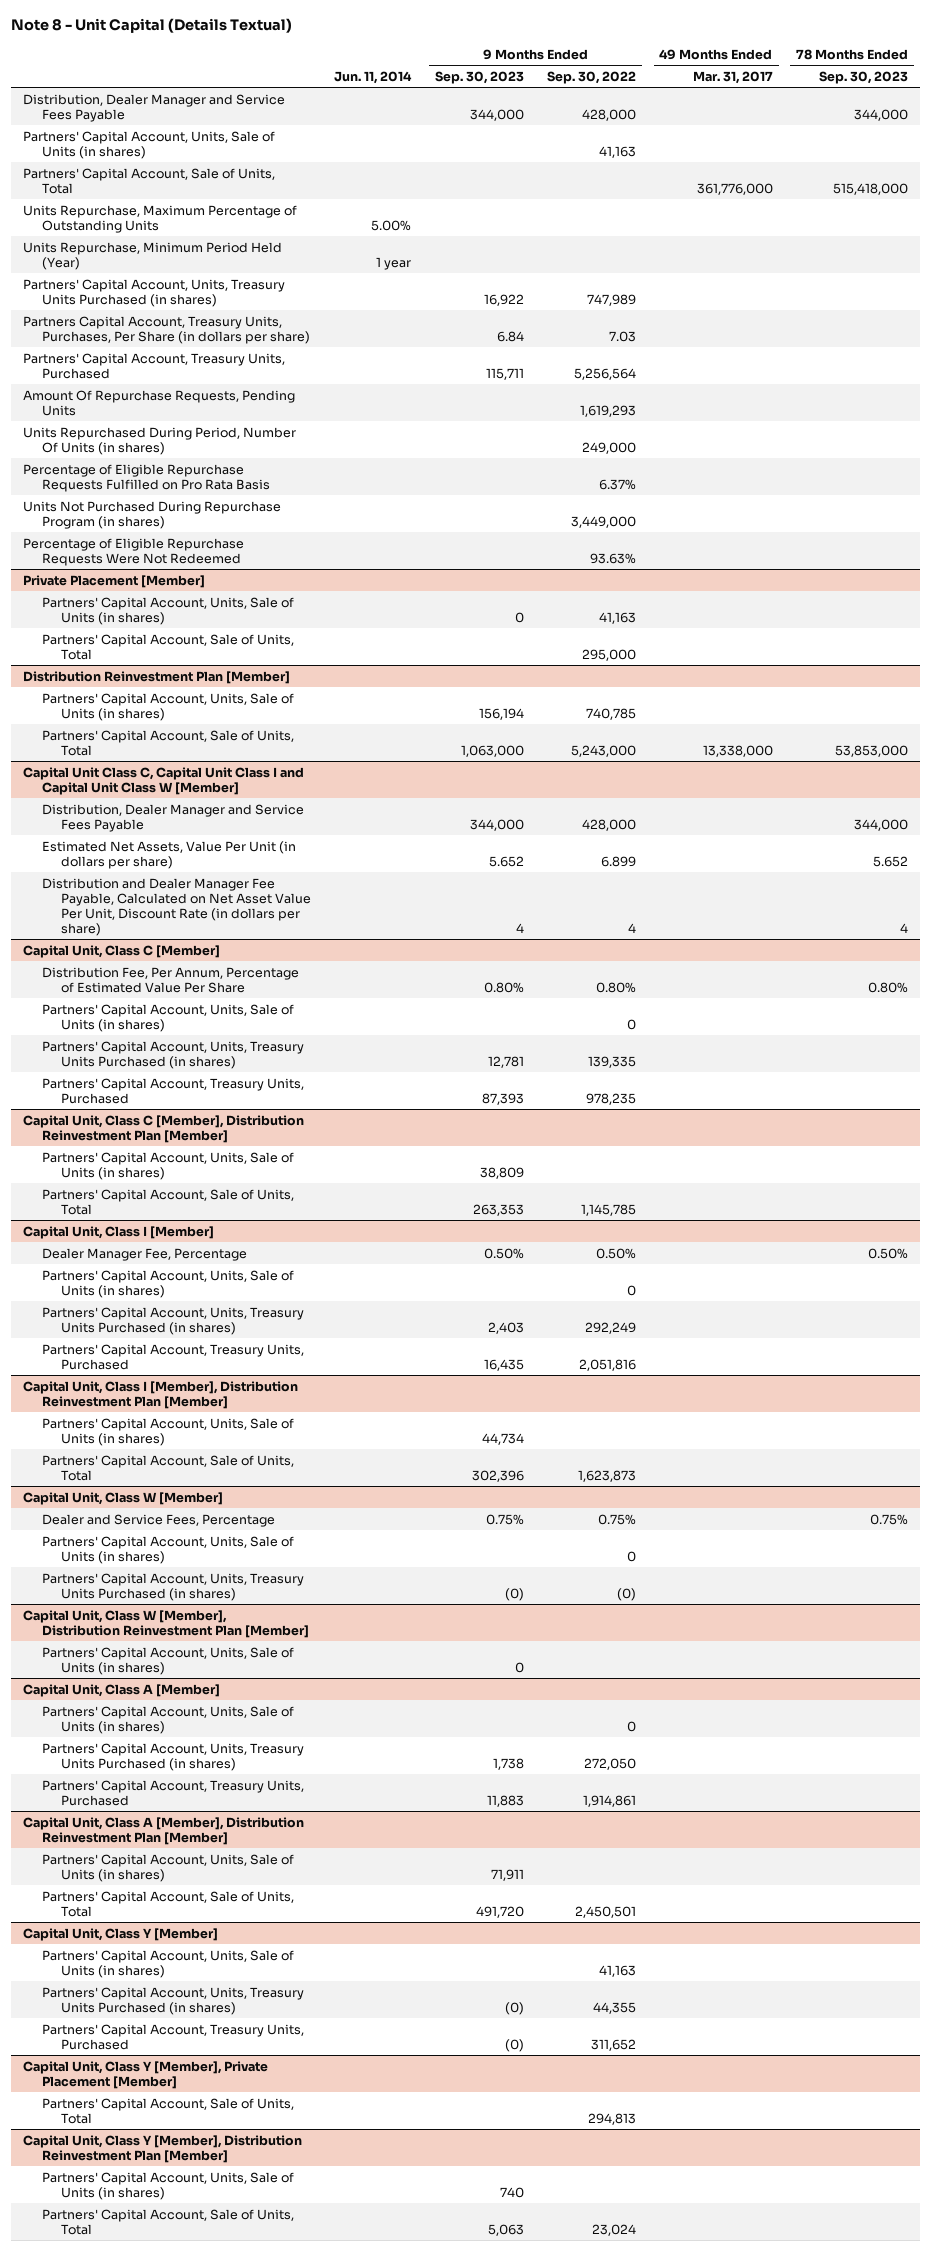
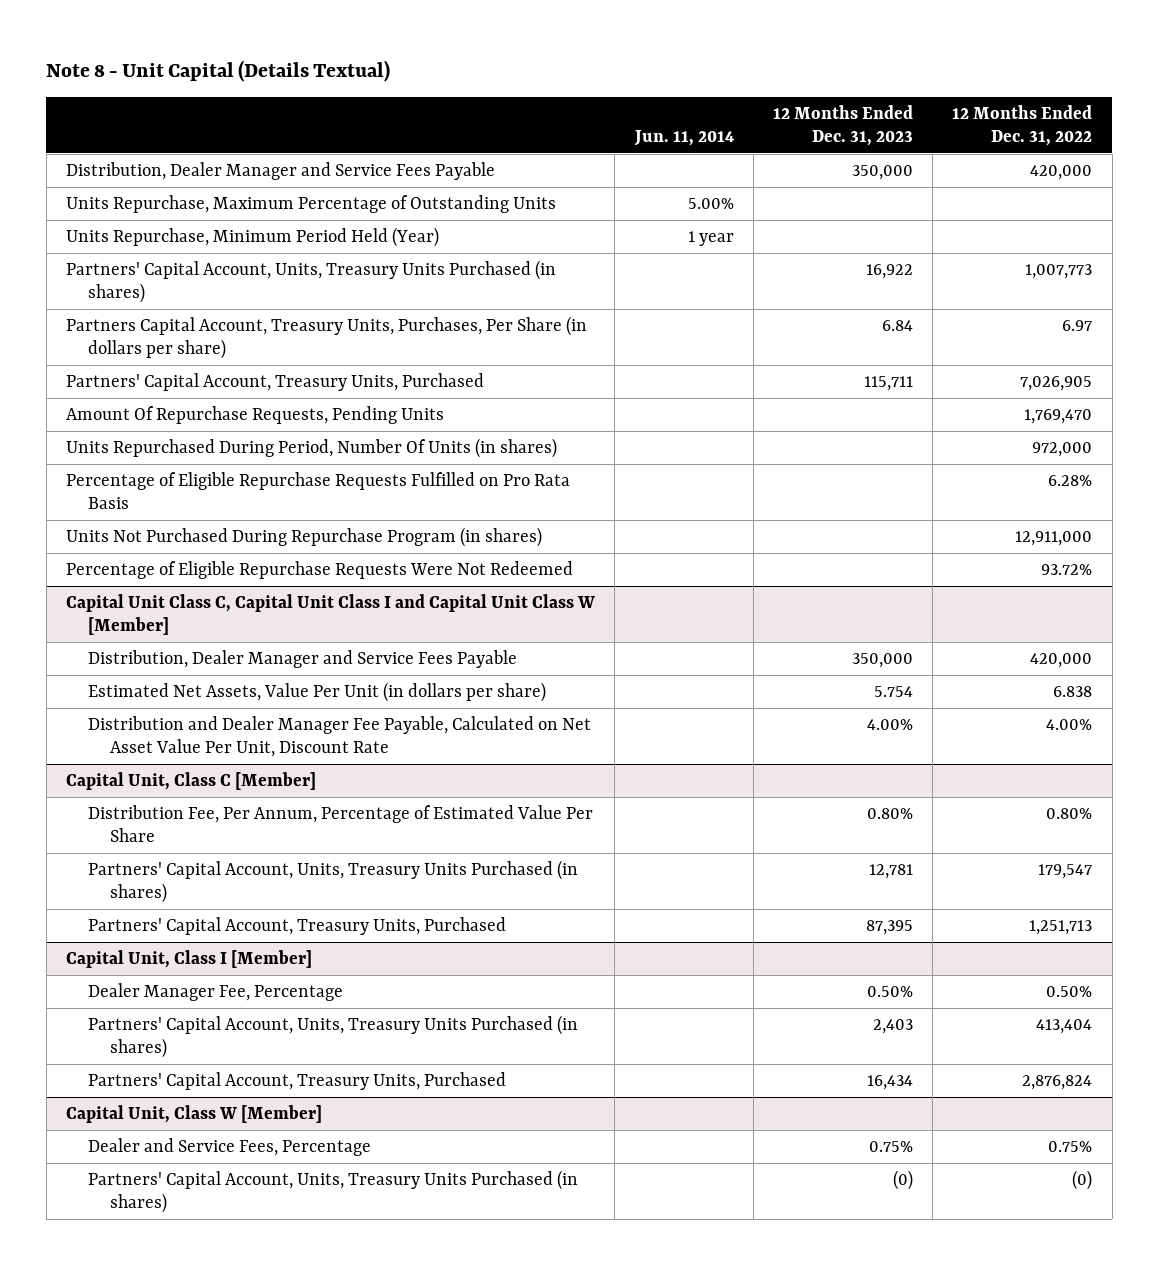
- | Jun. 11, 2014 | 9 Months Ended Sep. 30, 2023 | 9 Months Ended Sep. 30, 2022 | 49 Months Ended Mar. 31, 2017 | 78 Months Ended Sep. 30, 2023
+ | Jun. 11, 2014 | 12 Months Ended Dec. 31, 2023 | 12 Months Ended Dec. 31, 2022
- Partners' Capital Account, Units, Sale of Units (in shares) | | | 41,163 | |
- Partners' Capital Account, Sale of Units, Total | | | | 361,776,000 | 515,418,000
- Private Placement [Member]
- Partners' Capital Account, Units, Sale of Units (in shares) | | 0 | 41,163 | |
- Partners' Capital Account, Sale of Units, Total | | | 295,000 | |
- Distribution Reinvestment Plan [Member]
- Partners' Capital Account, Units, Sale of Units (in shares) | | 156,194 | 740,785 | |
- Partners' Capital Account, Sale of Units, Total | | 1,063,000 | 5,243,000 | 13,338,000 | 53,853,000
@ Capital Unit Class C, Capital Unit Class I and Capital Unit Class W [Member]
- Distribution and Dealer Manager Fee Payable, Calculated on Net Asset Value Per Unit, Discount Rate (in dollars per share) | | 4 | 4 | | 4
+ Distribution and Dealer Manager Fee Payable, Calculated on Net Asset Value Per Unit, Discount Rate | | 4.00% | 4.00%
@ Capital Unit, Class C [Member]
- Partners' Capital Account, Units, Sale of Units (in shares) | | | 0 | |
- Capital Unit, Class C [Member], Distribution Reinvestment Plan [Member]
- Partners' Capital Account, Units, Sale of Units (in shares) | | 38,809 | | |
- Partners' Capital Account, Sale of Units, Total | | 263,353 | 1,145,785 | |
@ Capital Unit, Class I [Member]
- Partners' Capital Account, Units, Sale of Units (in shares) | | | 0 | |
- Capital Unit, Class I [Member], Distribution Reinvestment Plan [Member]
- Partners' Capital Account, Units, Sale of Units (in shares) | | 44,734 | | |
- Partners' Capital Account, Sale of Units, Total | | 302,396 | 1,623,873 | |
@ Capital Unit, Class W [Member]
- Partners' Capital Account, Units, Sale of Units (in shares) | | | 0 | |
- Capital Unit, Class W [Member], Distribution Reinvestment Plan [Member]
- Partners' Capital Account, Units, Sale of Units (in shares) | | 0 | | |
- Capital Unit, Class A [Member]
- Partners' Capital Account, Units, Sale of Units (in shares) | | | 0 | |
- Partners' Capital Account, Units, Treasury Units Purchased (in shares) | | 1,738 | 272,050 | |
- Partners' Capital Account, Treasury Units, Purchased | | 11,883 | 1,914,861 | |
- Capital Unit, Class A [Member], Distribution Reinvestment Plan [Member]
- Partners' Capital Account, Units, Sale of Units (in shares) | | 71,911 | | |
- Partners' Capital Account, Sale of Units, Total | | 491,720 | 2,450,501 | |
- Capital Unit, Class Y [Member]
- Partners' Capital Account, Units, Sale of Units (in shares) | | | 41,163 | |
- Partners' Capital Account, Units, Treasury Units Purchased (in shares) | | (0) | 44,355 | |
- Partners' Capital Account, Treasury Units, Purchased | | (0) | 311,652 | |
- Capital Unit, Class Y [Member], Private Placement [Member]
- Partners' Capital Account, Sale of Units, Total | | | 294,813 | |
- Capital Unit, Class Y [Member], Distribution Reinvestment Plan [Member]
- Partners' Capital Account, Units, Sale of Units (in shares) | | 740 | | |
- Partners' Capital Account, Sale of Units, Total | | 5,063 | 23,024 | |

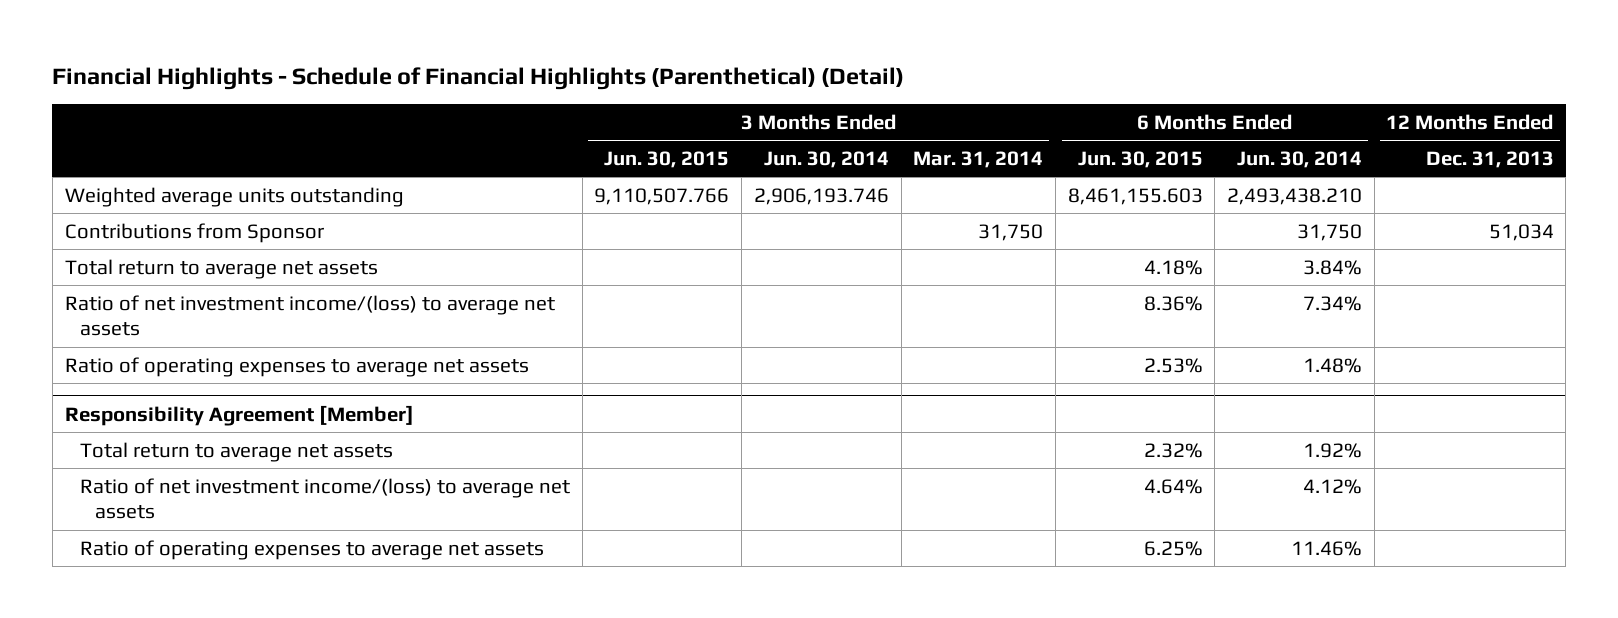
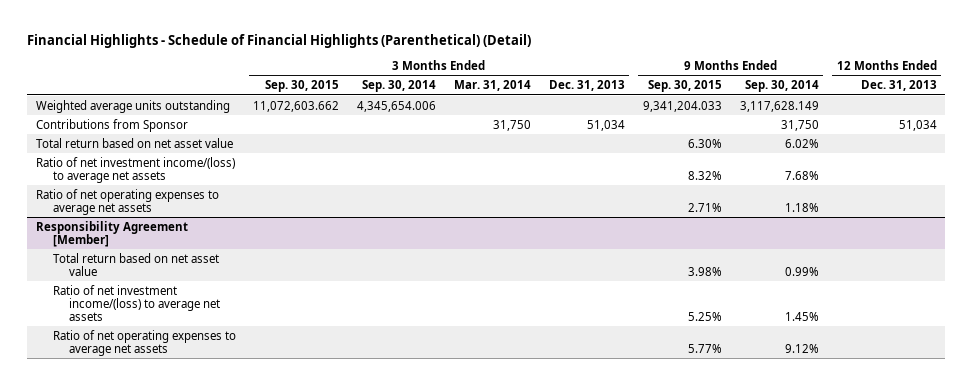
- | 3 Months Ended Jun. 30, 2015 | 3 Months Ended Jun. 30, 2014 | 3 Months Ended Mar. 31, 2014 | 6 Months Ended Jun. 30, 2015 | 6 Months Ended Jun. 30, 2014 | 12 Months Ended Dec. 31, 2013
+ | 3 Months Ended Sep. 30, 2015 | 3 Months Ended Sep. 30, 2014 | 3 Months Ended Mar. 31, 2014 | 3 Months Ended Dec. 31, 2013 | 9 Months Ended Sep. 30, 2015 | 9 Months Ended Sep. 30, 2014 | 12 Months Ended Dec. 31, 2013
- Total return to average net assets | | | | 4.18% | 3.84% |
+ Total return based on net asset value | | | | | 6.30% | 6.02% |
- Ratio of operating expenses to average net assets | | | | 2.53% | 1.48% |
+ Ratio of net operating expenses to average net assets | | | | | 2.71% | 1.18% |
@ Responsibility Agreement [Member]
- Total return to average net assets | | | | 2.32% | 1.92% |
+ Total return based on net asset value | | | | | 3.98% | 0.99% |
- Ratio of operating expenses to average net assets | | | | 6.25% | 11.46% |
+ Ratio of net operating expenses to average net assets | | | | | 5.77% | 9.12% |

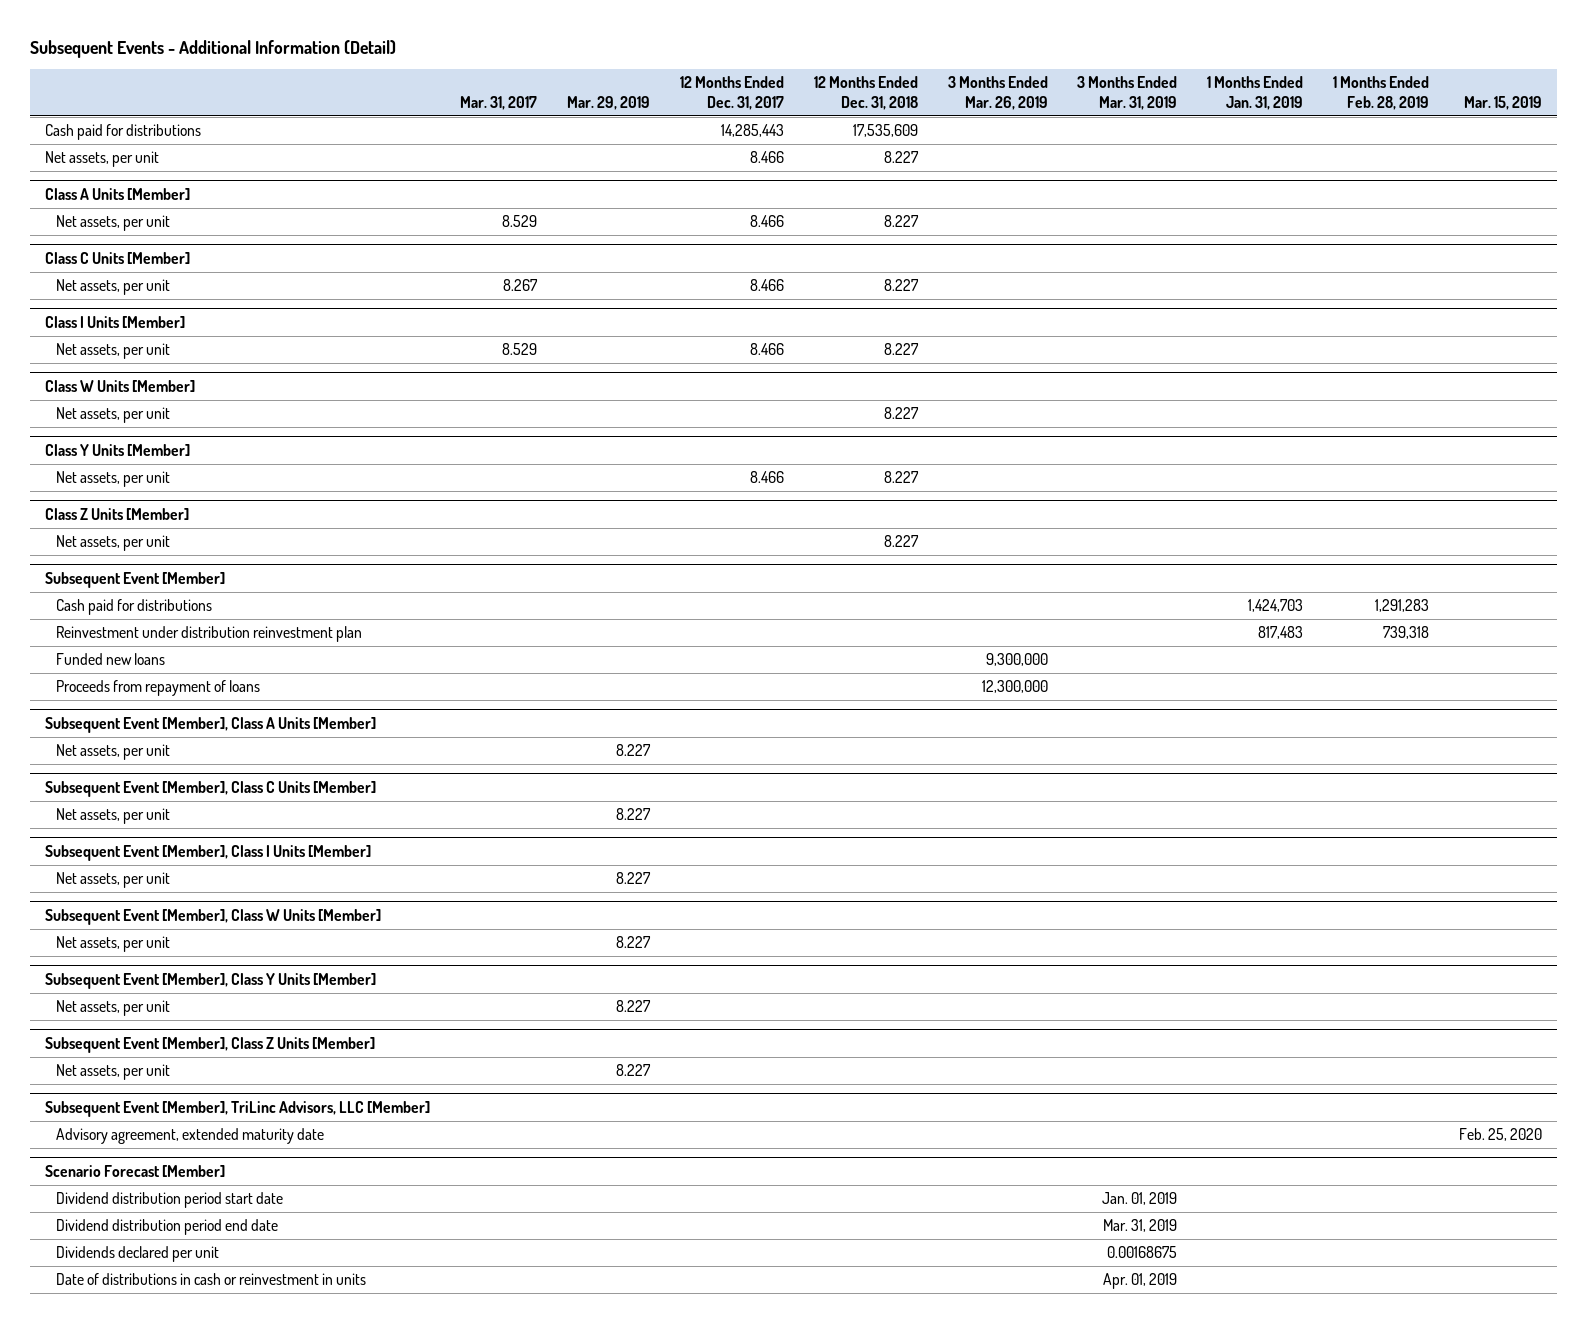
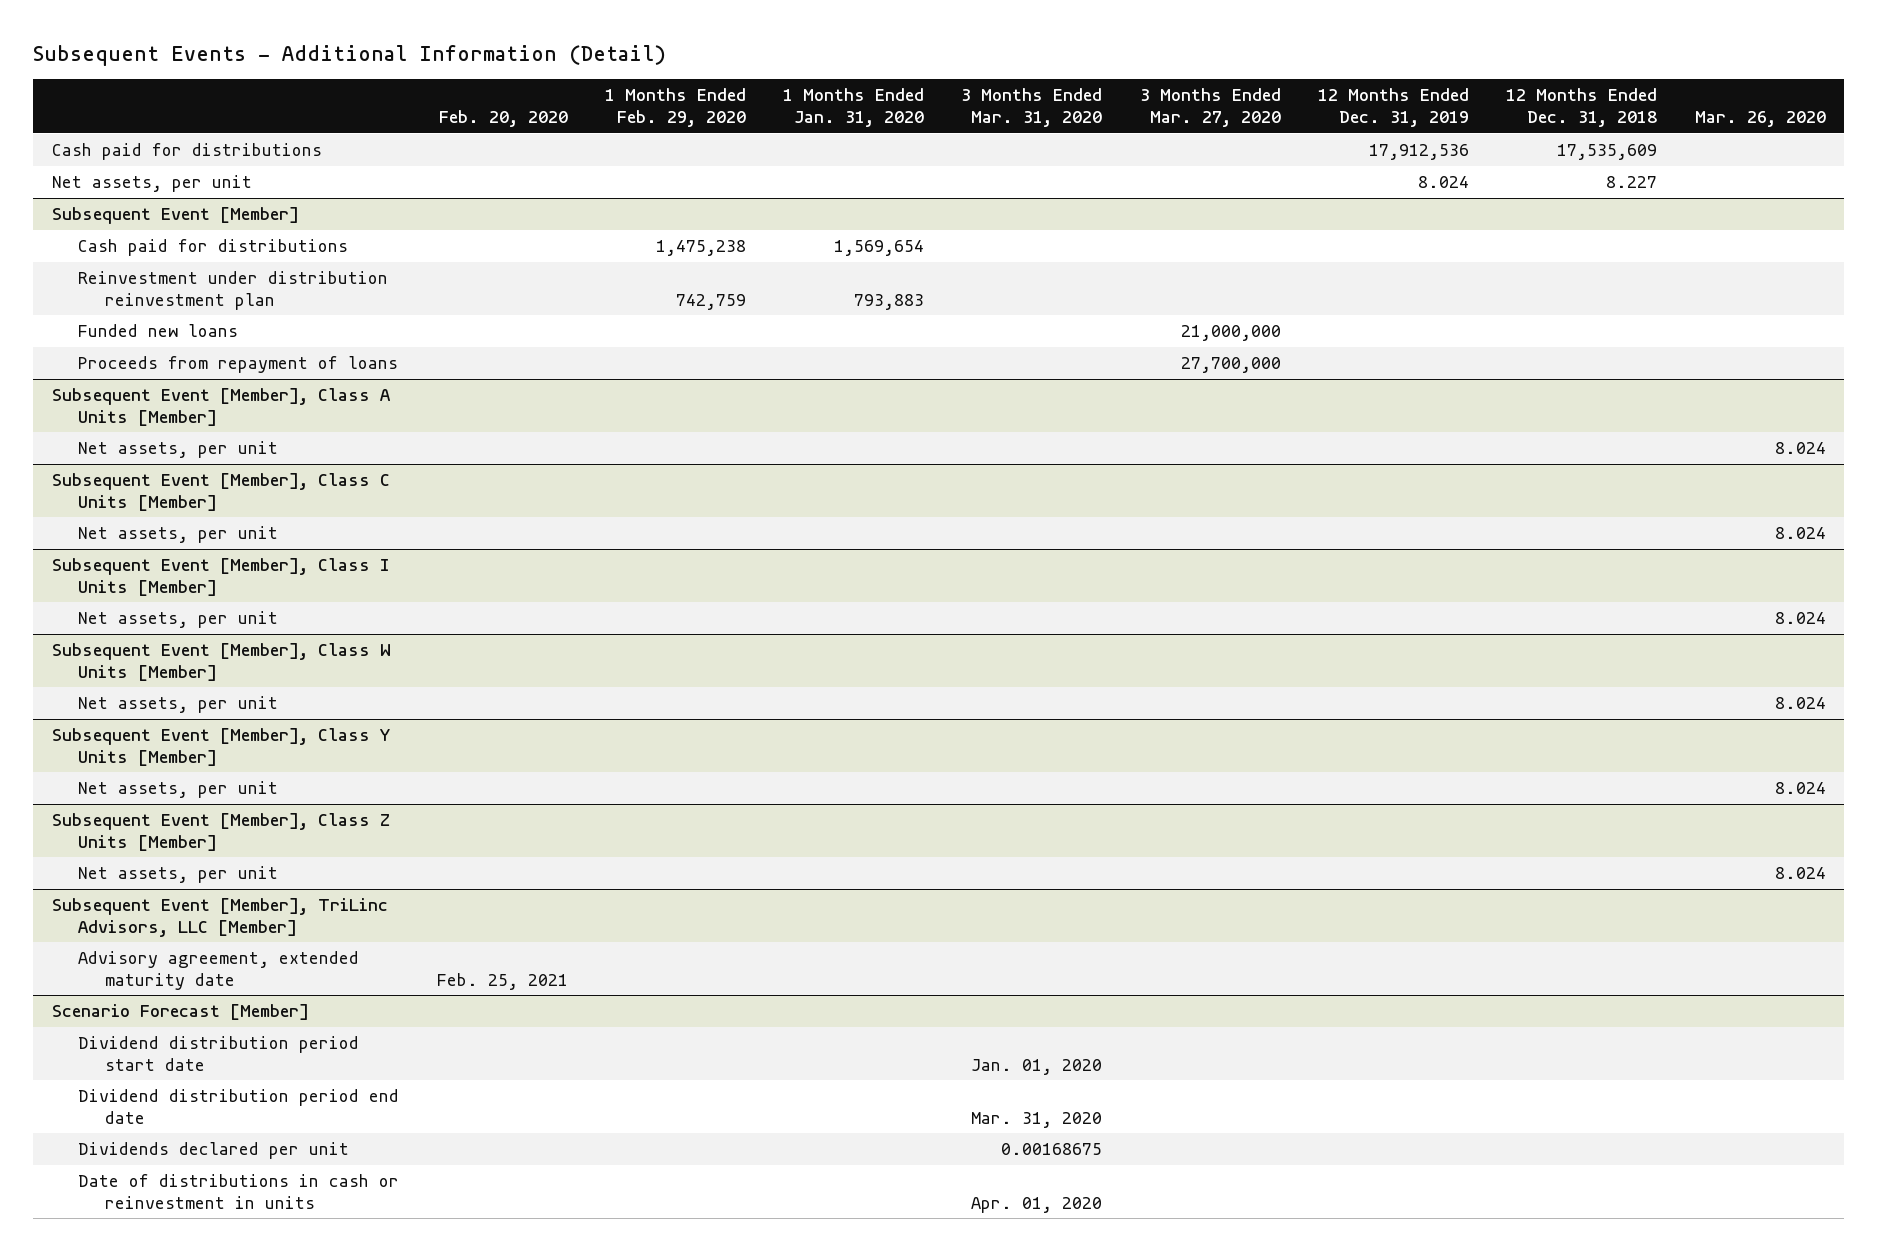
- | Mar. 31, 2017 | Mar. 29, 2019 | 12 Months Ended Dec. 31, 2017 | 12 Months Ended Dec. 31, 2018 | 3 Months Ended Mar. 26, 2019 | 3 Months Ended Mar. 31, 2019 | 1 Months Ended Jan. 31, 2019 | 1 Months Ended Feb. 28, 2019 | Mar. 15, 2019
+ | Feb. 20, 2020 | 1 Months Ended Feb. 29, 2020 | 1 Months Ended Jan. 31, 2020 | 3 Months Ended Mar. 31, 2020 | 3 Months Ended Mar. 27, 2020 | 12 Months Ended Dec. 31, 2019 | 12 Months Ended Dec. 31, 2018 | Mar. 26, 2020
- Class A Units [Member]
- Net assets, per unit | 8.529 | | 8.466 | 8.227 | | | | |
- Class C Units [Member]
- Net assets, per unit | 8.267 | | 8.466 | 8.227 | | | | |
- Class I Units [Member]
- Net assets, per unit | 8.529 | | 8.466 | 8.227 | | | | |
- Class W Units [Member]
- Net assets, per unit | | | | 8.227 | | | | |
- Class Y Units [Member]
- Net assets, per unit | | | 8.466 | 8.227 | | | | |
- Class Z Units [Member]
- Net assets, per unit | | | | 8.227 | | | | |

